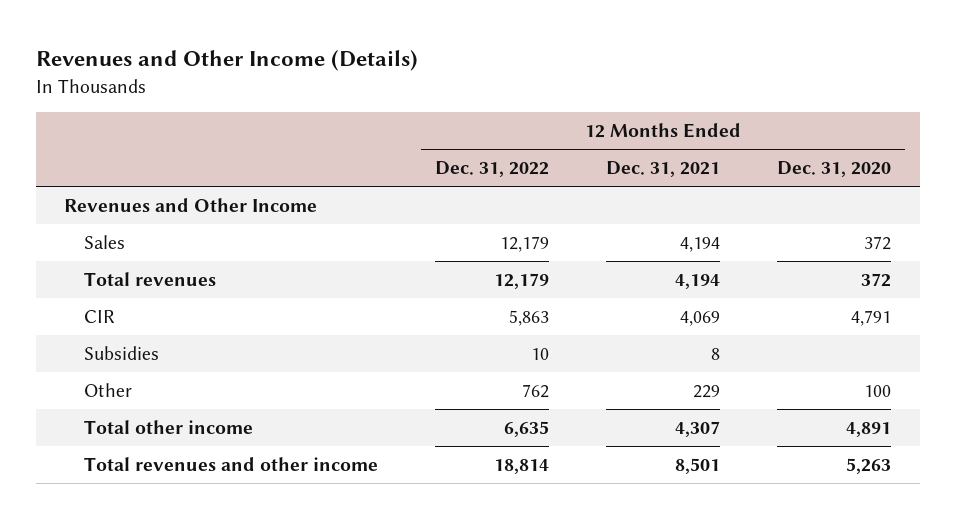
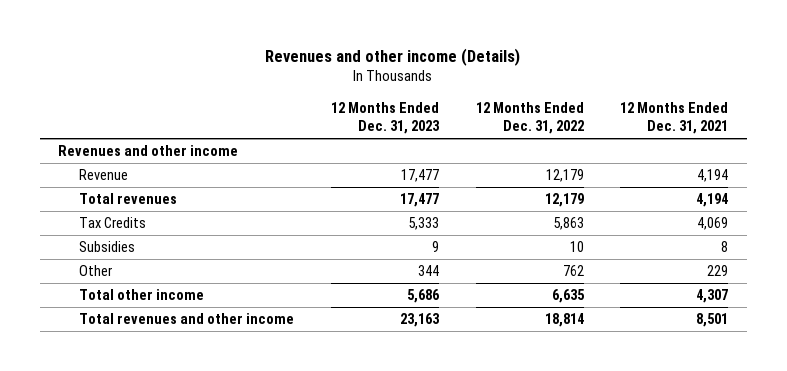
- Revenues and Other Income (Details)
+ Revenues and other income (Details)
- | 12 Months Ended Dec. 31, 2022 | 12 Months Ended Dec. 31, 2021 | 12 Months Ended Dec. 31, 2020
+ | 12 Months Ended Dec. 31, 2023 | 12 Months Ended Dec. 31, 2022 | 12 Months Ended Dec. 31, 2021
- Revenues and Other Income
- Sales | 12,179 | 4,194 | 372
+ Revenues and other income
+ Revenue | 17,477 | 12,179 | 4,194
- CIR | 5,863 | 4,069 | 4,791
+ Tax Credits | 5,333 | 5,863 | 4,069

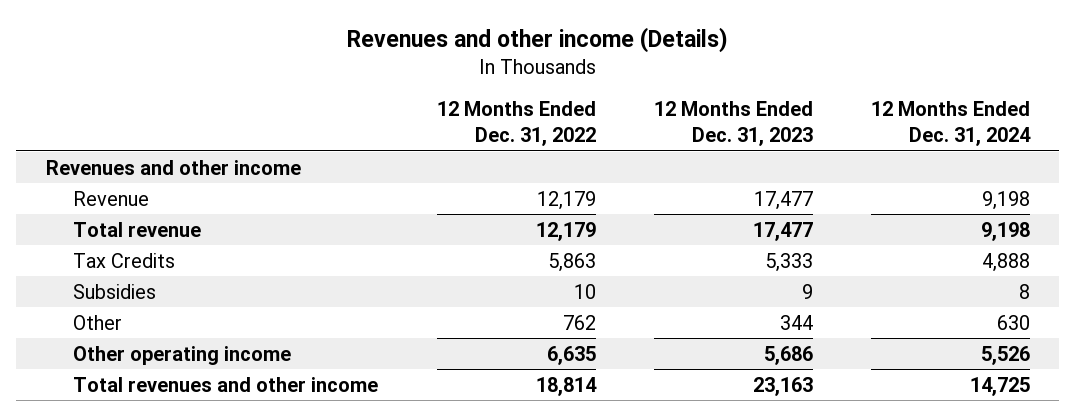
- | 12 Months Ended Dec. 31, 2023 | 12 Months Ended Dec. 31, 2022 | 12 Months Ended Dec. 31, 2021
+ | 12 Months Ended Dec. 31, 2022 | 12 Months Ended Dec. 31, 2023 | 12 Months Ended Dec. 31, 2024
- Total revenues | 17,477 | 12,179 | 4,194
+ Total revenue | 12,179 | 17,477 | 9,198
- Total other income | 5,686 | 6,635 | 4,307
+ Other operating income | 6,635 | 5,686 | 5,526

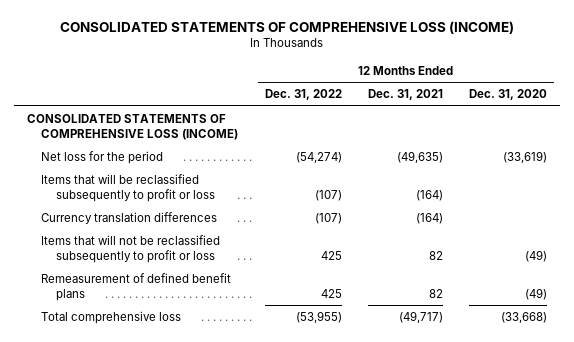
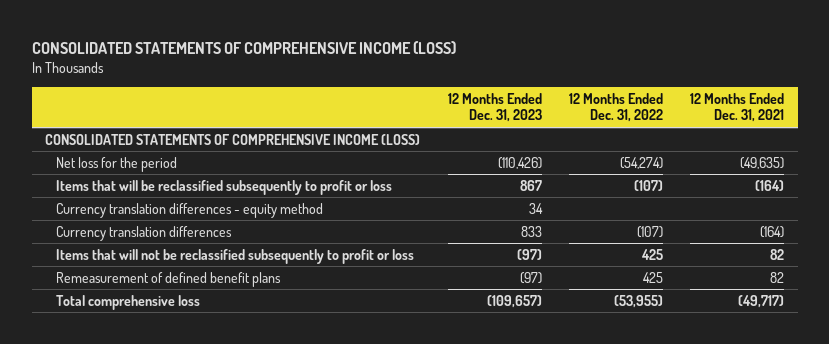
- CONSOLIDATED STATEMENTS OF COMPREHENSIVE LOSS (INCOME)
+ CONSOLIDATED STATEMENTS OF COMPREHENSIVE INCOME (LOSS)
- | 12 Months Ended Dec. 31, 2022 | 12 Months Ended Dec. 31, 2021 | 12 Months Ended Dec. 31, 2020
+ | 12 Months Ended Dec. 31, 2023 | 12 Months Ended Dec. 31, 2022 | 12 Months Ended Dec. 31, 2021
- CONSOLIDATED STATEMENTS OF COMPREHENSIVE LOSS (INCOME)
+ CONSOLIDATED STATEMENTS OF COMPREHENSIVE INCOME (LOSS)
+ Currency translation differences - equity method | 34 | |

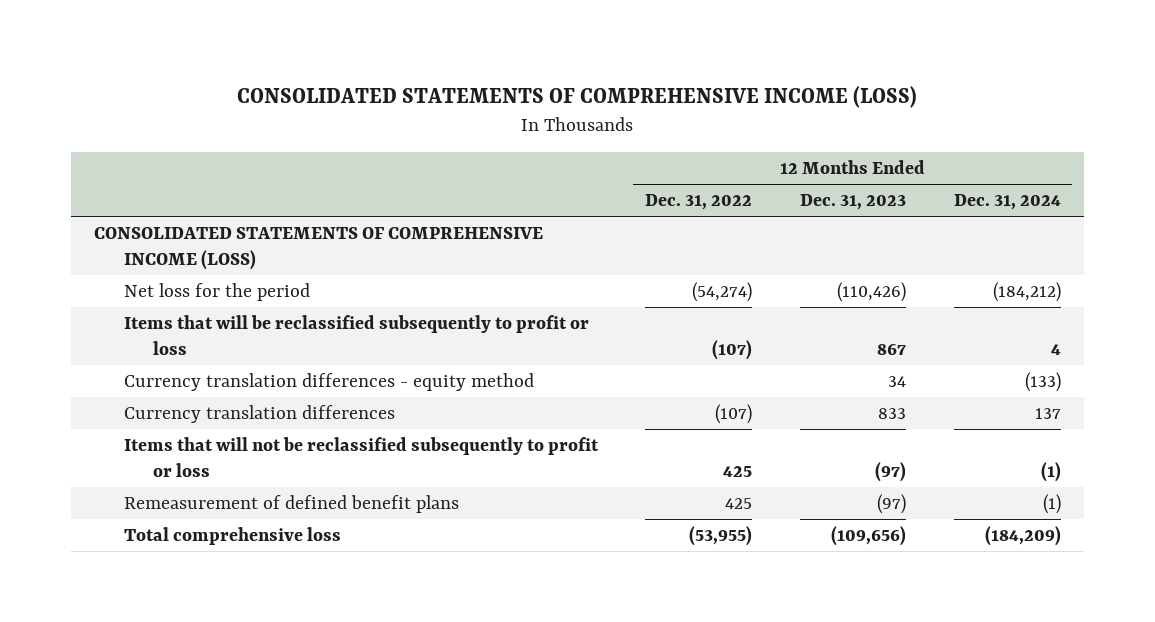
- | 12 Months Ended Dec. 31, 2023 | 12 Months Ended Dec. 31, 2022 | 12 Months Ended Dec. 31, 2021
+ | 12 Months Ended Dec. 31, 2022 | 12 Months Ended Dec. 31, 2023 | 12 Months Ended Dec. 31, 2024
- Total comprehensive loss | (109,657) | (53,955) | (49,717)
+ Total comprehensive loss | (53,955) | (109,656) | (184,209)

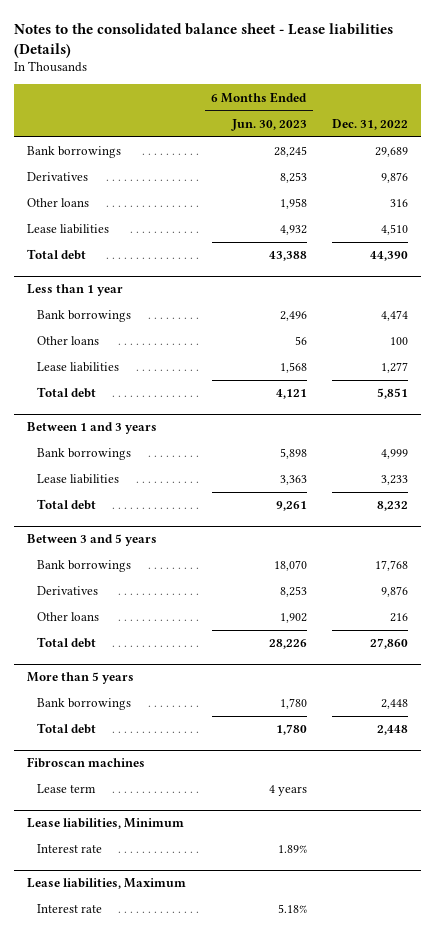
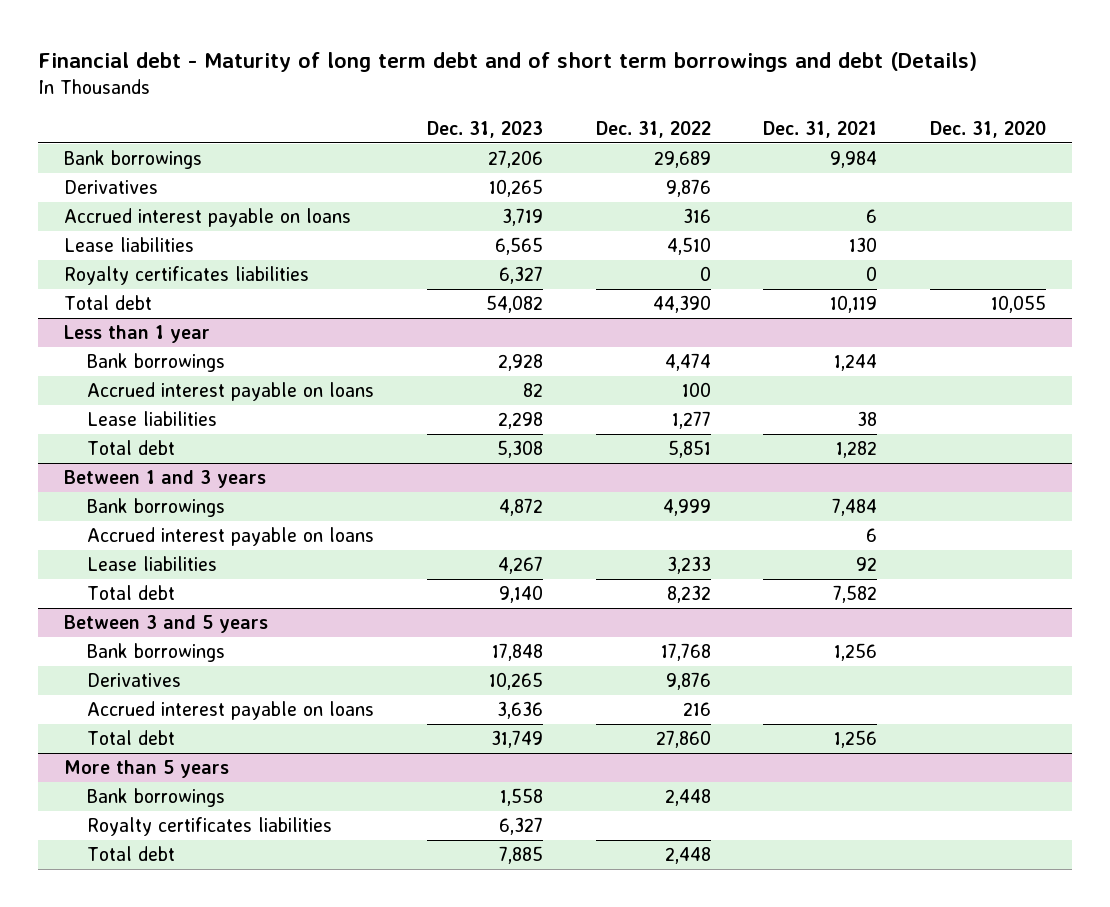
- Notes to the consolidated balance sheet - Lease liabilities (Details)
+ Financial debt - Maturity of long term debt and of short term borrowings and debt (Details)
- | 6 Months Ended Jun. 30, 2023 | Dec. 31, 2022
+ | Dec. 31, 2023 | Dec. 31, 2022 | Dec. 31, 2021 | Dec. 31, 2020
- Other loans | 1,958 | 316
+ Accrued interest payable on loans | 3,719 | 316 | 6 |
+ Royalty certificates liabilities | 6,327 | 0 | 0 |
@ Less than 1 year
- Other loans | 56 | 100
+ Accrued interest payable on loans | 82 | 100 | |
@ Between 1 and 3 years
+ Accrued interest payable on loans | | | 6 |
@ Between 3 and 5 years
- Other loans | 1,902 | 216
+ Accrued interest payable on loans | 3,636 | 216 | |
@ More than 5 years
+ Royalty certificates liabilities | 6,327 | | |
- Fibroscan machines
- Lease term | 4 years |
- Lease liabilities, Minimum
- Interest rate | 1.89% |
- Lease liabilities, Maximum
- Interest rate | 5.18% |

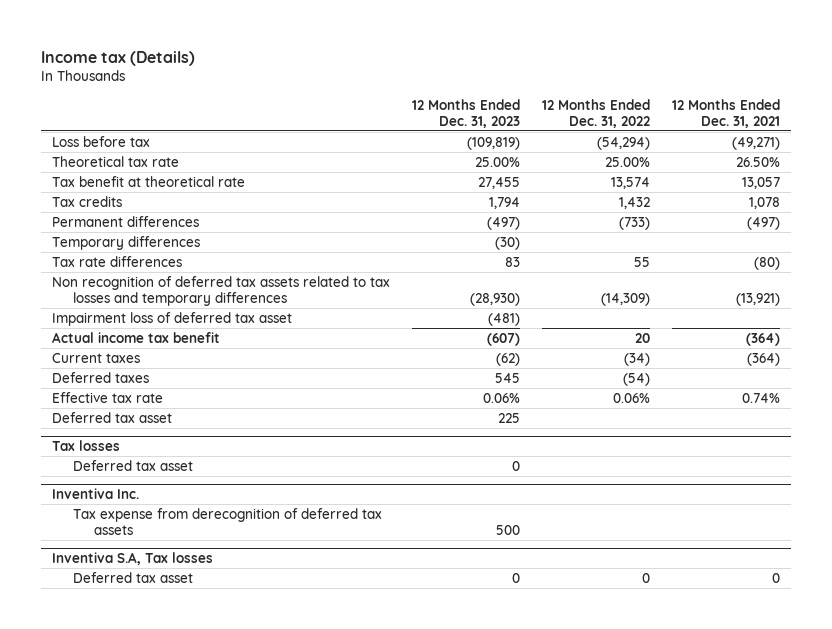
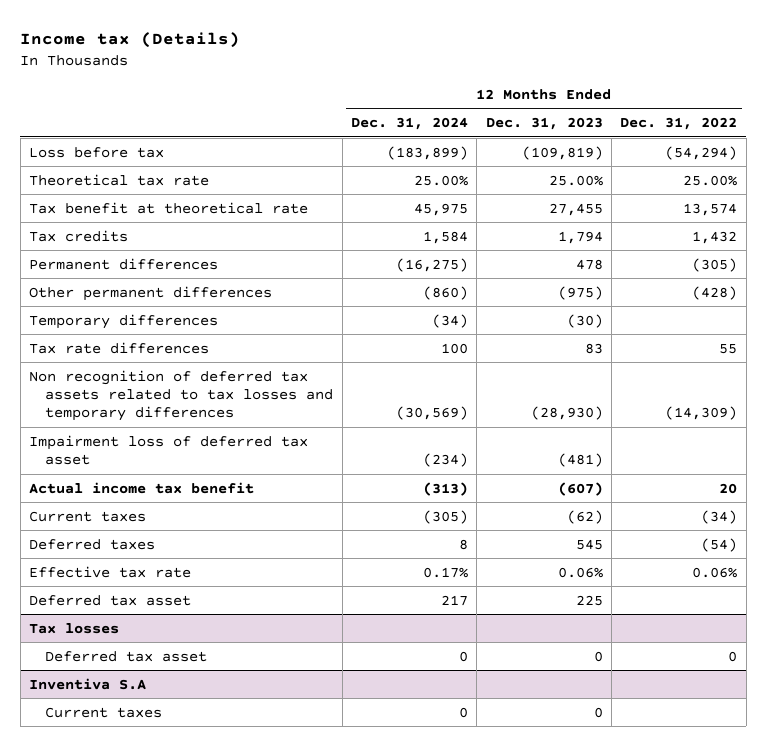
- | 12 Months Ended Dec. 31, 2023 | 12 Months Ended Dec. 31, 2022 | 12 Months Ended Dec. 31, 2021
+ | 12 Months Ended Dec. 31, 2024 | 12 Months Ended Dec. 31, 2023 | 12 Months Ended Dec. 31, 2022
- Permanent differences | (497) | (733) | (497)
+ Permanent differences | (16,275) | 478 | (305)
+ Other permanent differences | (860) | (975) | (428)
@ Tax losses
- Deferred tax asset | 0 | |
- Inventiva Inc.
- Tax expense from derecognition of deferred tax assets | 500 | |
- Inventiva S.A, Tax losses
+ Inventiva S.A
+ Current taxes | 0 | 0 |

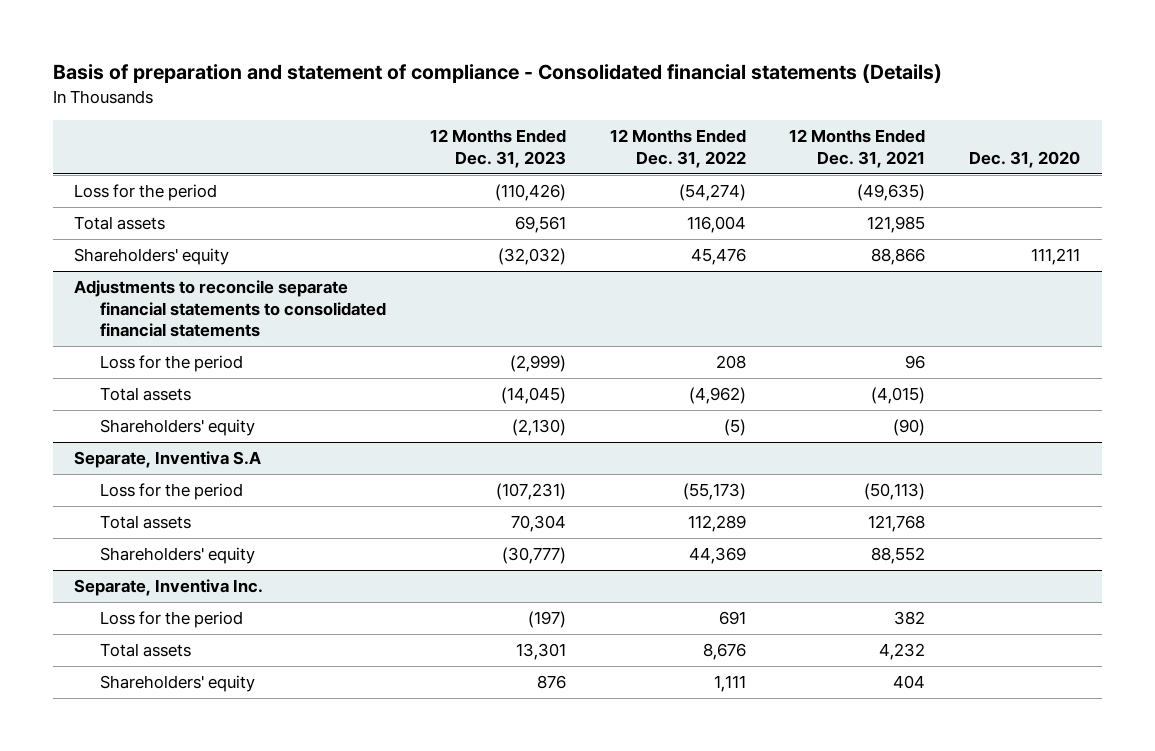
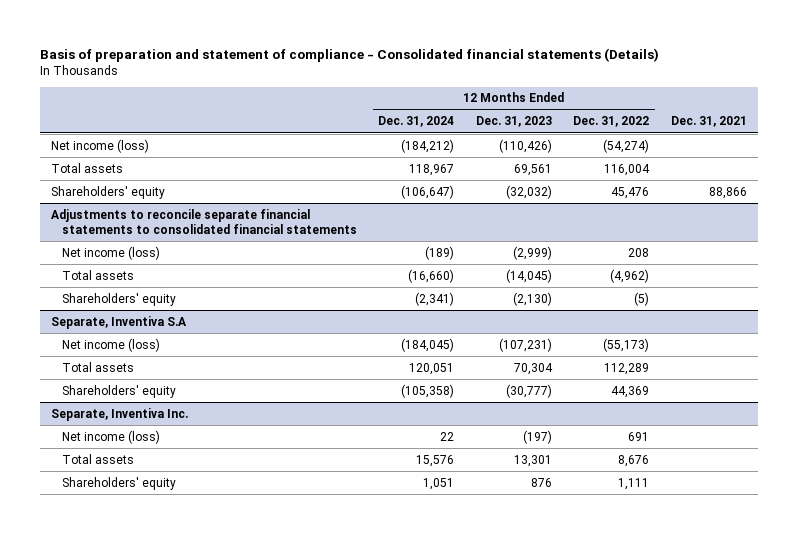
- | 12 Months Ended Dec. 31, 2023 | 12 Months Ended Dec. 31, 2022 | 12 Months Ended Dec. 31, 2021 | Dec. 31, 2020
+ | 12 Months Ended Dec. 31, 2024 | 12 Months Ended Dec. 31, 2023 | 12 Months Ended Dec. 31, 2022 | Dec. 31, 2021
- Loss for the period | (110,426) | (54,274) | (49,635) |
+ Net income (loss) | (184,212) | (110,426) | (54,274) |
@ Adjustments to reconcile separate financial statements to consolidated financial statements
- Loss for the period | (2,999) | 208 | 96 |
+ Net income (loss) | (189) | (2,999) | 208 |
@ Separate, Inventiva S.A
- Loss for the period | (107,231) | (55,173) | (50,113) |
+ Net income (loss) | (184,045) | (107,231) | (55,173) |
@ Separate, Inventiva Inc.
- Loss for the period | (197) | 691 | 382 |
+ Net income (loss) | 22 | (197) | 691 |

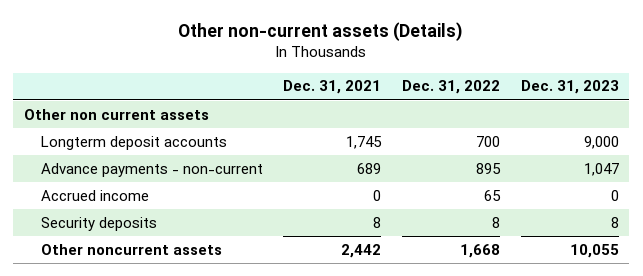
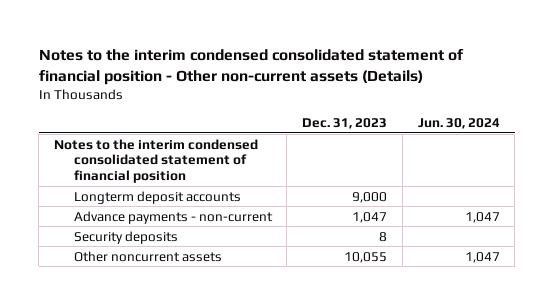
- Other non-current assets (Details)
+ Notes to the interim condensed consolidated statement of financial position - Other non-current assets (Details)
- | Dec. 31, 2021 | Dec. 31, 2022 | Dec. 31, 2023
+ | Dec. 31, 2023 | Jun. 30, 2024
- Other non current assets
+ Notes to the interim condensed consolidated statement of financial position
- Accrued income | 0 | 65 | 0

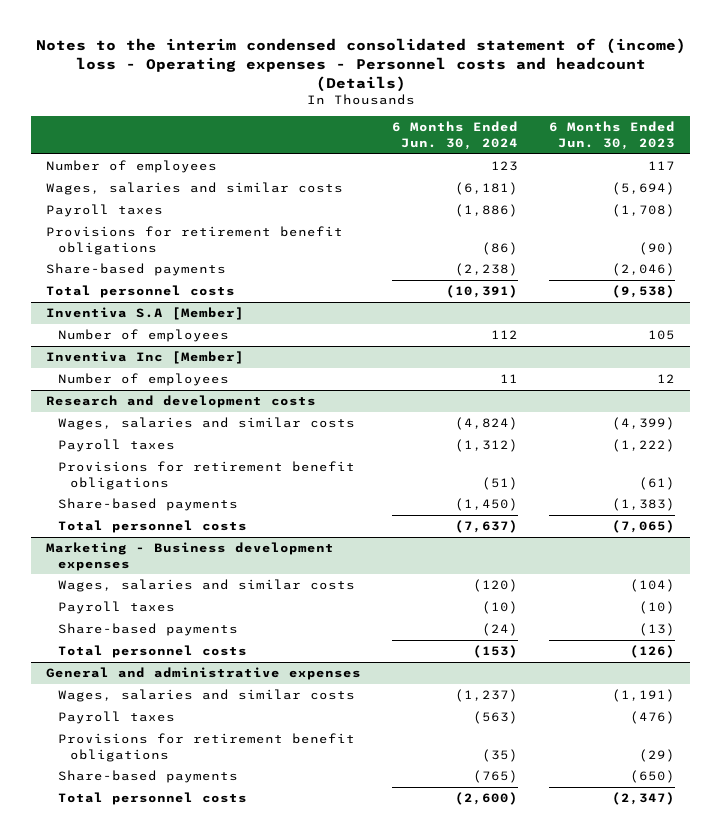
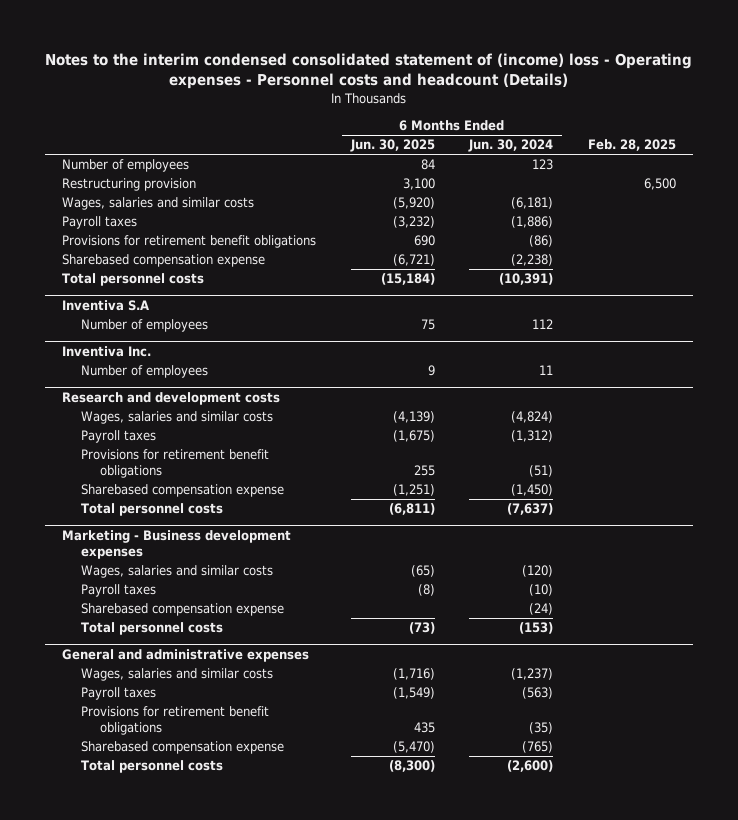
- | 6 Months Ended Jun. 30, 2024 | 6 Months Ended Jun. 30, 2023
+ | 6 Months Ended Jun. 30, 2025 | 6 Months Ended Jun. 30, 2024 | Feb. 28, 2025
+ Restructuring provision | 3,100 | | 6,500
- Share-based payments | (2,238) | (2,046)
+ Sharebased compensation expense | (6,721) | (2,238) |
- Inventiva S.A [Member]
+ Inventiva S.A
- Inventiva Inc [Member]
+ Inventiva Inc.
@ Research and development costs
- Share-based payments | (1,450) | (1,383)
+ Sharebased compensation expense | (1,251) | (1,450) |
@ Marketing - Business development expenses
- Share-based payments | (24) | (13)
+ Sharebased compensation expense | | (24) |
@ General and administrative expenses
- Share-based payments | (765) | (650)
+ Sharebased compensation expense | (5,470) | (765) |

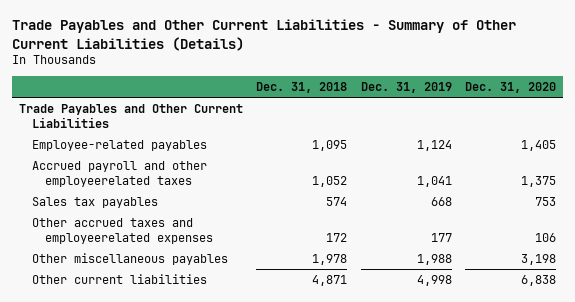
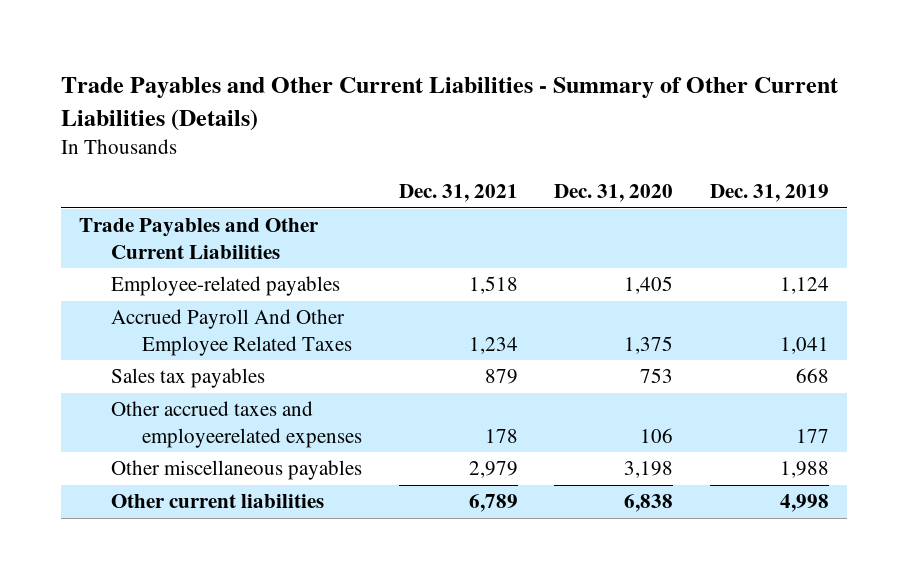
- | Dec. 31, 2018 | Dec. 31, 2019 | Dec. 31, 2020
+ | Dec. 31, 2021 | Dec. 31, 2020 | Dec. 31, 2019
- Accrued payroll and other employeerelated taxes | 1,052 | 1,041 | 1,375
+ Accrued Payroll And Other Employee Related Taxes | 1,234 | 1,375 | 1,041

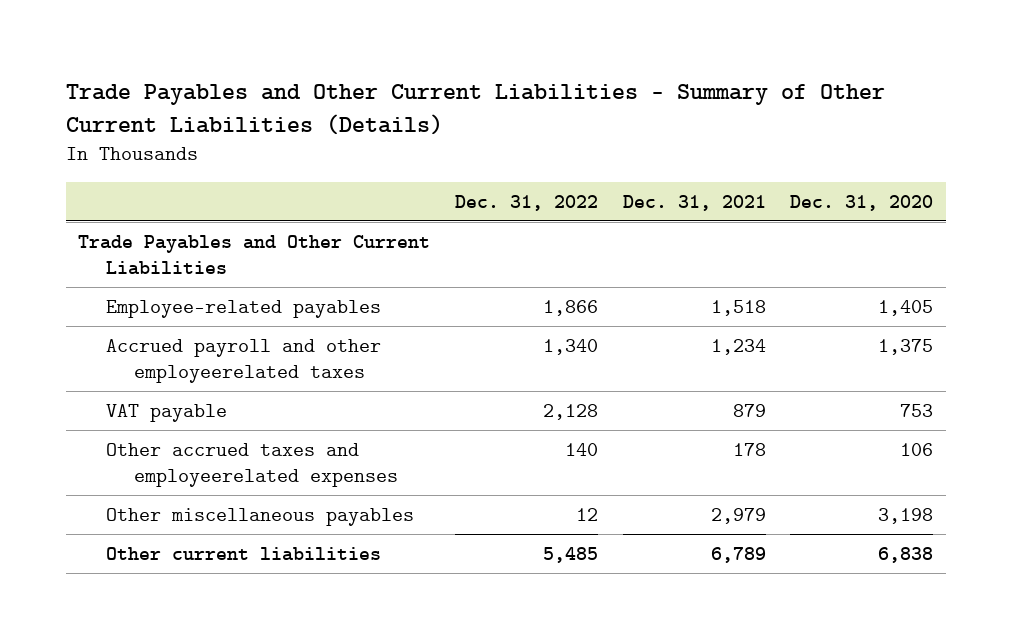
- | Dec. 31, 2021 | Dec. 31, 2020 | Dec. 31, 2019
+ | Dec. 31, 2022 | Dec. 31, 2021 | Dec. 31, 2020
- Accrued Payroll And Other Employee Related Taxes | 1,234 | 1,375 | 1,041
- Sales tax payables | 879 | 753 | 668
+ Accrued payroll and other employeerelated taxes | 1,340 | 1,234 | 1,375
+ VAT payable | 2,128 | 879 | 753

